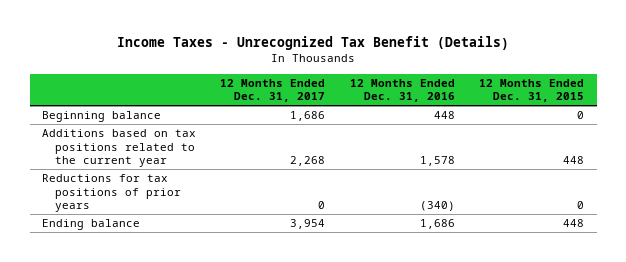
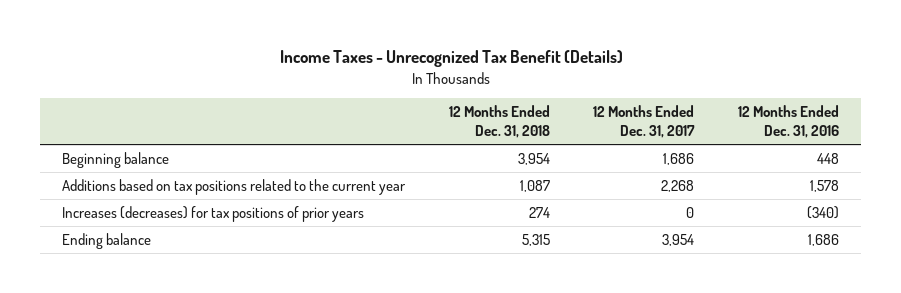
- | 12 Months Ended Dec. 31, 2017 | 12 Months Ended Dec. 31, 2016 | 12 Months Ended Dec. 31, 2015
+ | 12 Months Ended Dec. 31, 2018 | 12 Months Ended Dec. 31, 2017 | 12 Months Ended Dec. 31, 2016
- Reductions for tax positions of prior years | 0 | (340) | 0
+ Increases (decreases) for tax positions of prior years | 274 | 0 | (340)

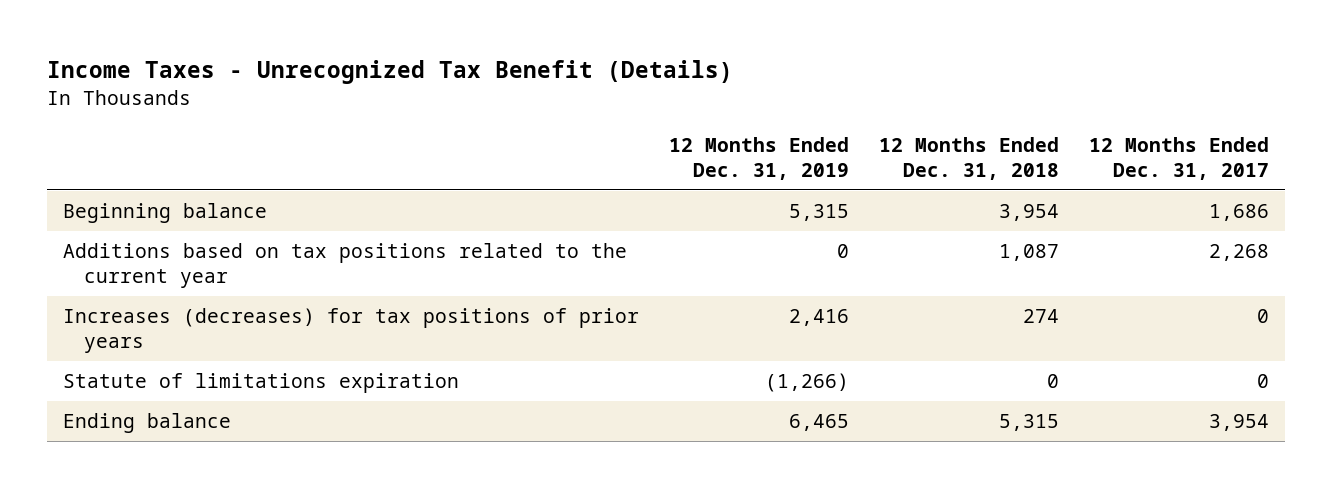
- | 12 Months Ended Dec. 31, 2018 | 12 Months Ended Dec. 31, 2017 | 12 Months Ended Dec. 31, 2016
+ | 12 Months Ended Dec. 31, 2019 | 12 Months Ended Dec. 31, 2018 | 12 Months Ended Dec. 31, 2017
+ Statute of limitations expiration | (1,266) | 0 | 0

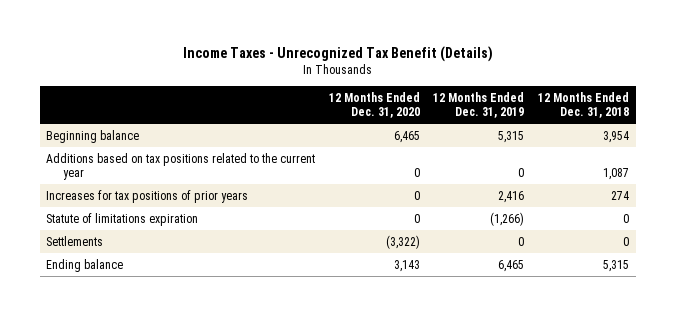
- | 12 Months Ended Dec. 31, 2019 | 12 Months Ended Dec. 31, 2018 | 12 Months Ended Dec. 31, 2017
+ | 12 Months Ended Dec. 31, 2020 | 12 Months Ended Dec. 31, 2019 | 12 Months Ended Dec. 31, 2018
- Increases (decreases) for tax positions of prior years | 2,416 | 274 | 0
+ Increases for tax positions of prior years | 0 | 2,416 | 274
+ Settlements | (3,322) | 0 | 0

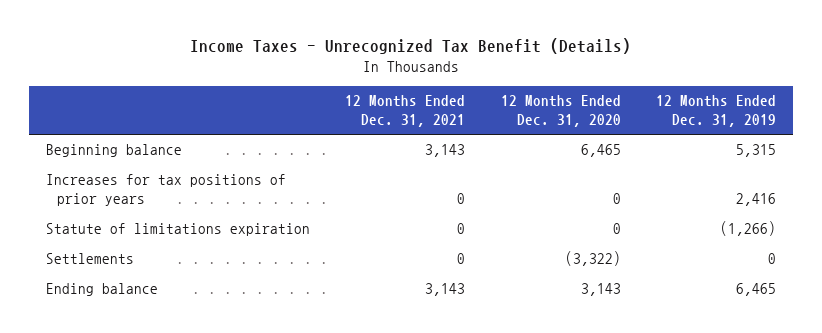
- | 12 Months Ended Dec. 31, 2020 | 12 Months Ended Dec. 31, 2019 | 12 Months Ended Dec. 31, 2018
+ | 12 Months Ended Dec. 31, 2021 | 12 Months Ended Dec. 31, 2020 | 12 Months Ended Dec. 31, 2019
- Additions based on tax positions related to the current year | 0 | 0 | 1,087

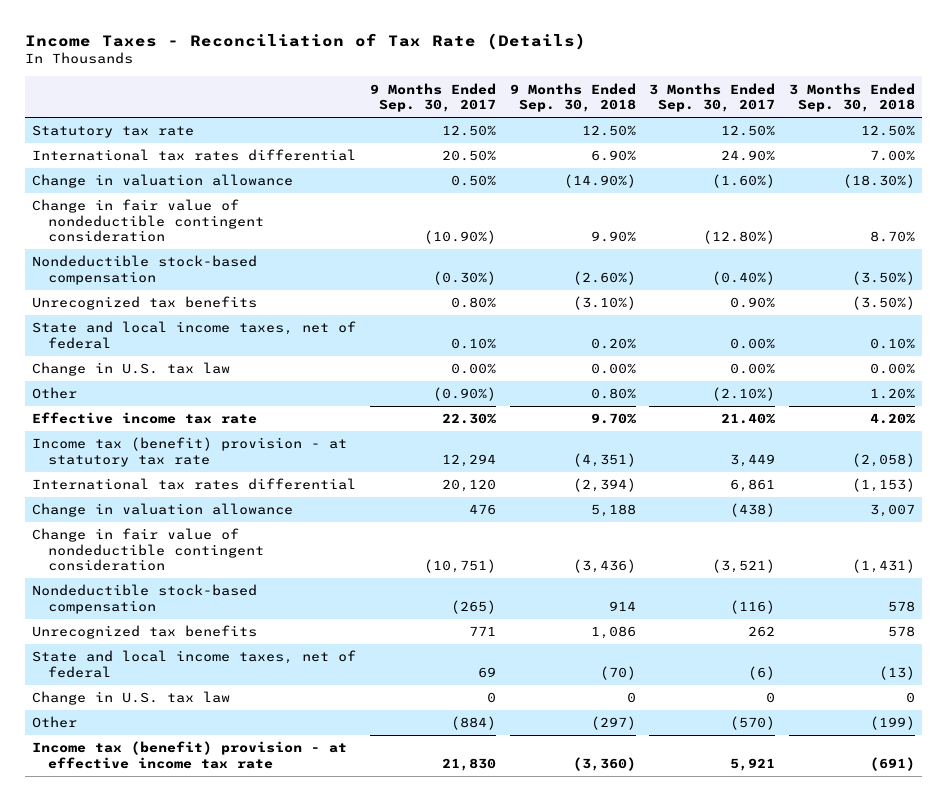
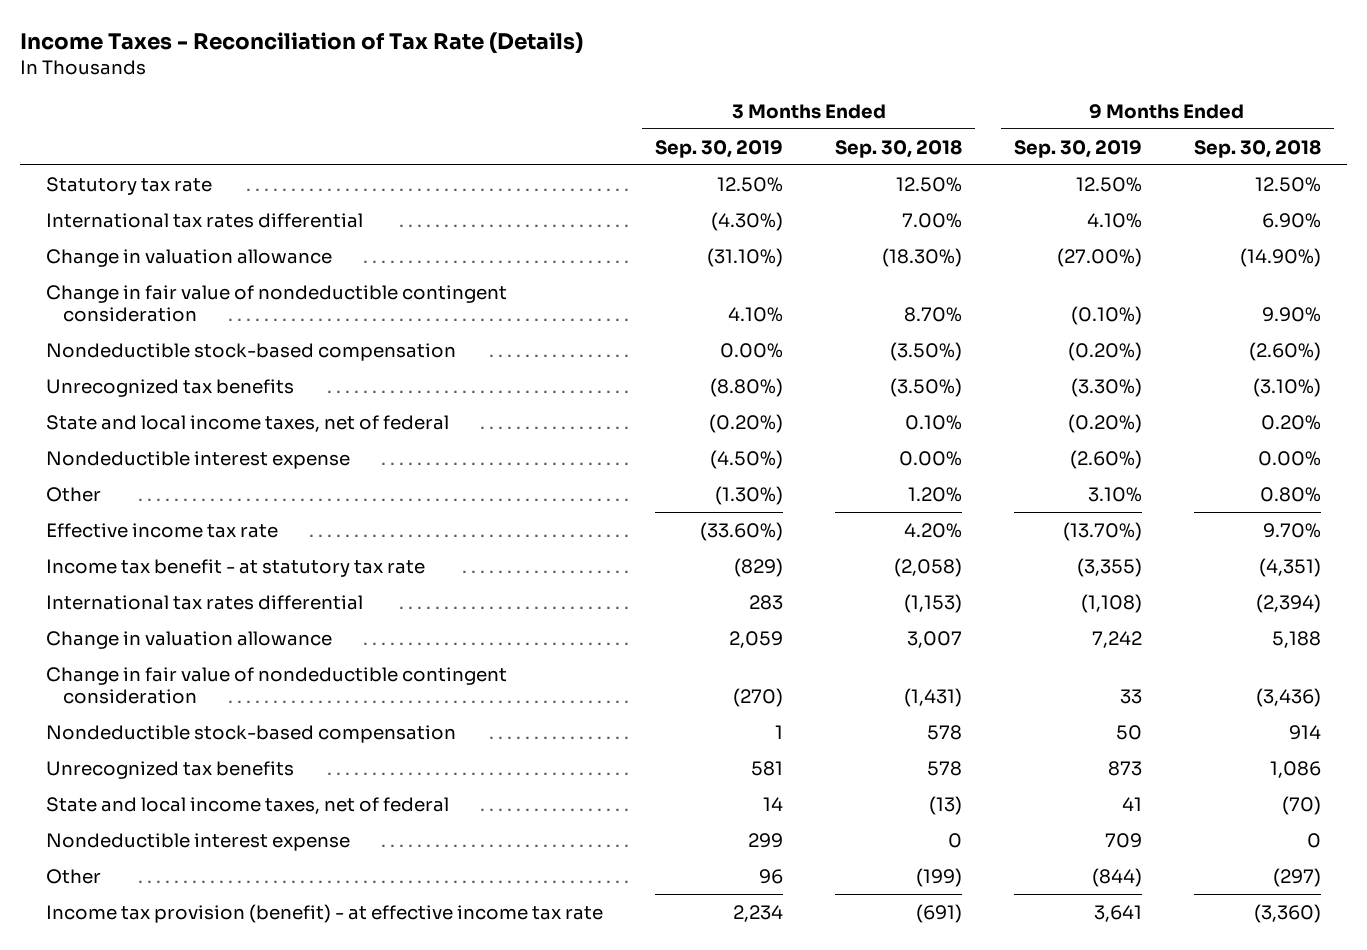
- | 9 Months Ended Sep. 30, 2017 | 9 Months Ended Sep. 30, 2018 | 3 Months Ended Sep. 30, 2017 | 3 Months Ended Sep. 30, 2018
+ | 3 Months Ended Sep. 30, 2019 | 3 Months Ended Sep. 30, 2018 | 9 Months Ended Sep. 30, 2019 | 9 Months Ended Sep. 30, 2018
- Change in U.S. tax law | 0.00% | 0.00% | 0.00% | 0.00%
+ Nondeductible interest expense | (4.50%) | 0.00% | (2.60%) | 0.00%
- Income tax (benefit) provision - at statutory tax rate | 12,294 | (4,351) | 3,449 | (2,058)
+ Income tax benefit - at statutory tax rate | (829) | (2,058) | (3,355) | (4,351)
- Change in U.S. tax law | 0 | 0 | 0 | 0
+ Nondeductible interest expense | 299 | 0 | 709 | 0
- Income tax (benefit) provision - at effective income tax rate | 21,830 | (3,360) | 5,921 | (691)
+ Income tax provision (benefit) - at effective income tax rate | 2,234 | (691) | 3,641 | (3,360)

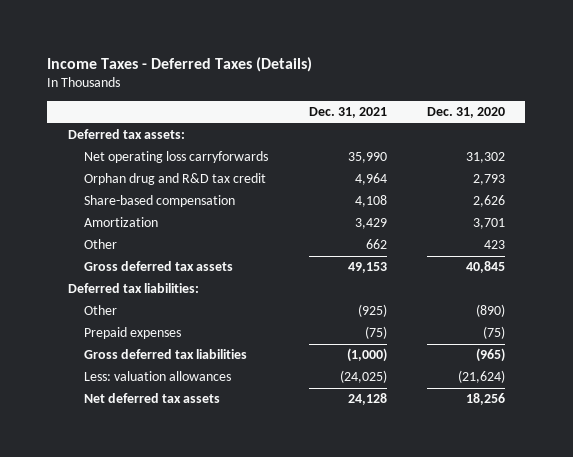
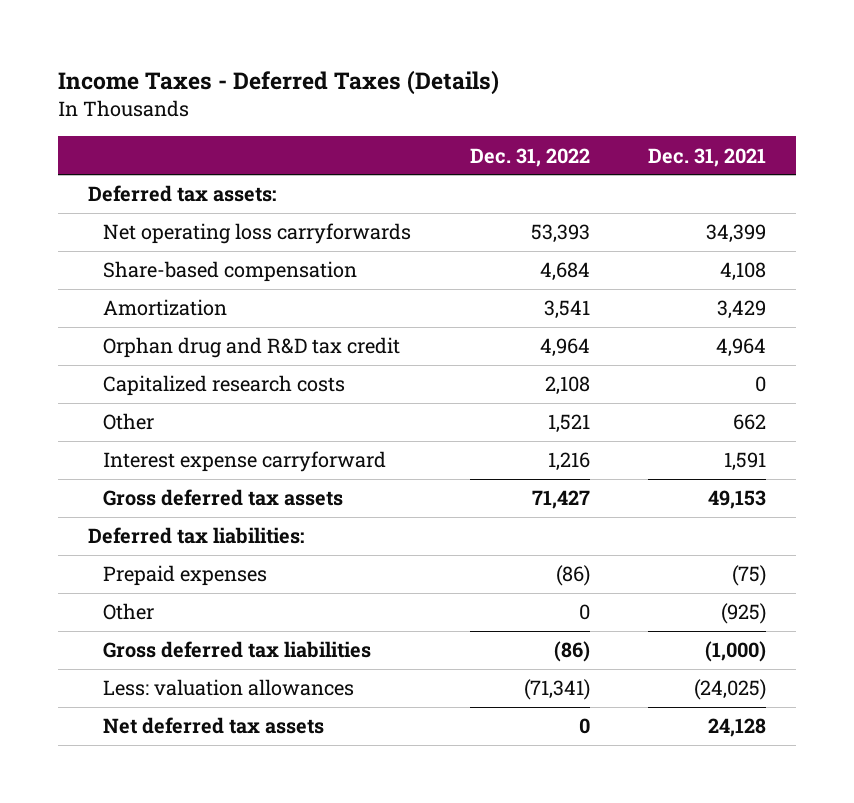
- | Dec. 31, 2021 | Dec. 31, 2020
+ | Dec. 31, 2022 | Dec. 31, 2021
- Net operating loss carryforwards | 35,990 | 31,302
+ Net operating loss carryforwards | 53,393 | 34,399
moved down: Orphan drug and R&D tax credit | 4,964 | 4,964
+ Capitalized research costs | 2,108 | 0
+ Interest expense carryforward | 1,216 | 1,591
moved down: Other | 0 | (925)

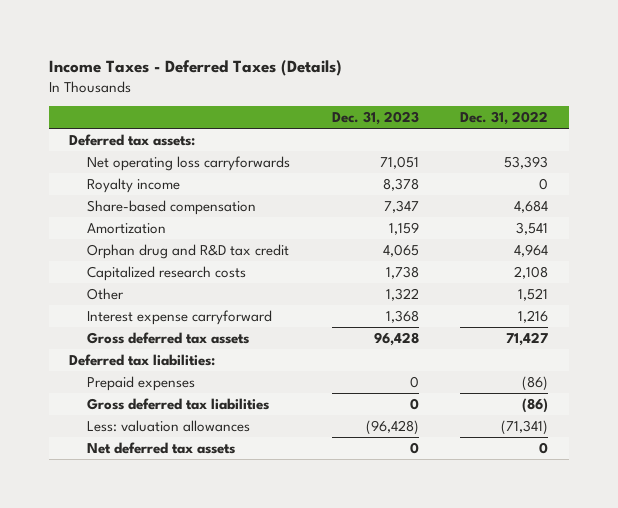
- | Dec. 31, 2022 | Dec. 31, 2021
+ | Dec. 31, 2023 | Dec. 31, 2022
+ Royalty income | 8,378 | 0
- Other | 0 | (925)

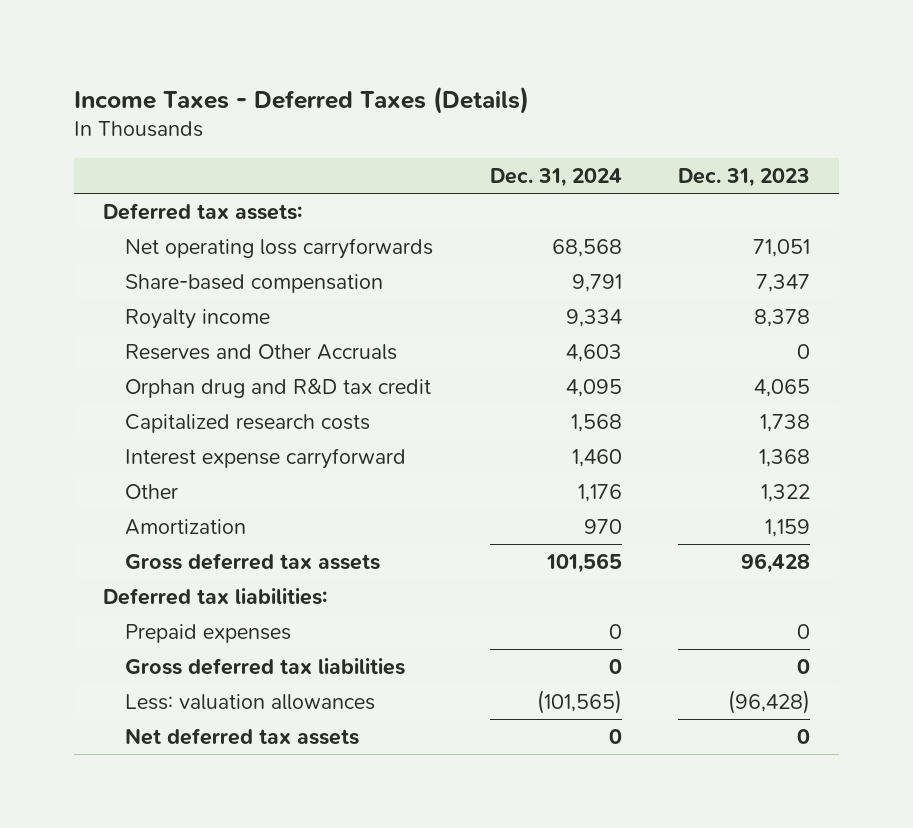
- | Dec. 31, 2023 | Dec. 31, 2022
+ | Dec. 31, 2024 | Dec. 31, 2023
moved down: Royalty income | 9,334 | 8,378
+ Reserves and Other Accruals | 4,603 | 0
moved down: Other | 1,176 | 1,322
moved down: Amortization | 970 | 1,159

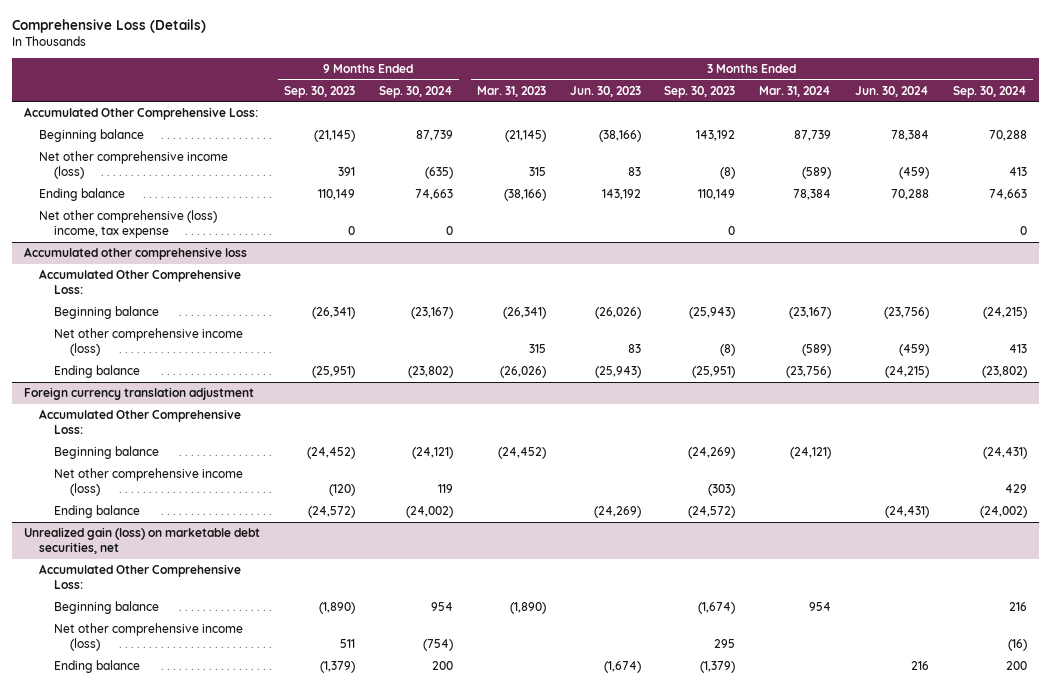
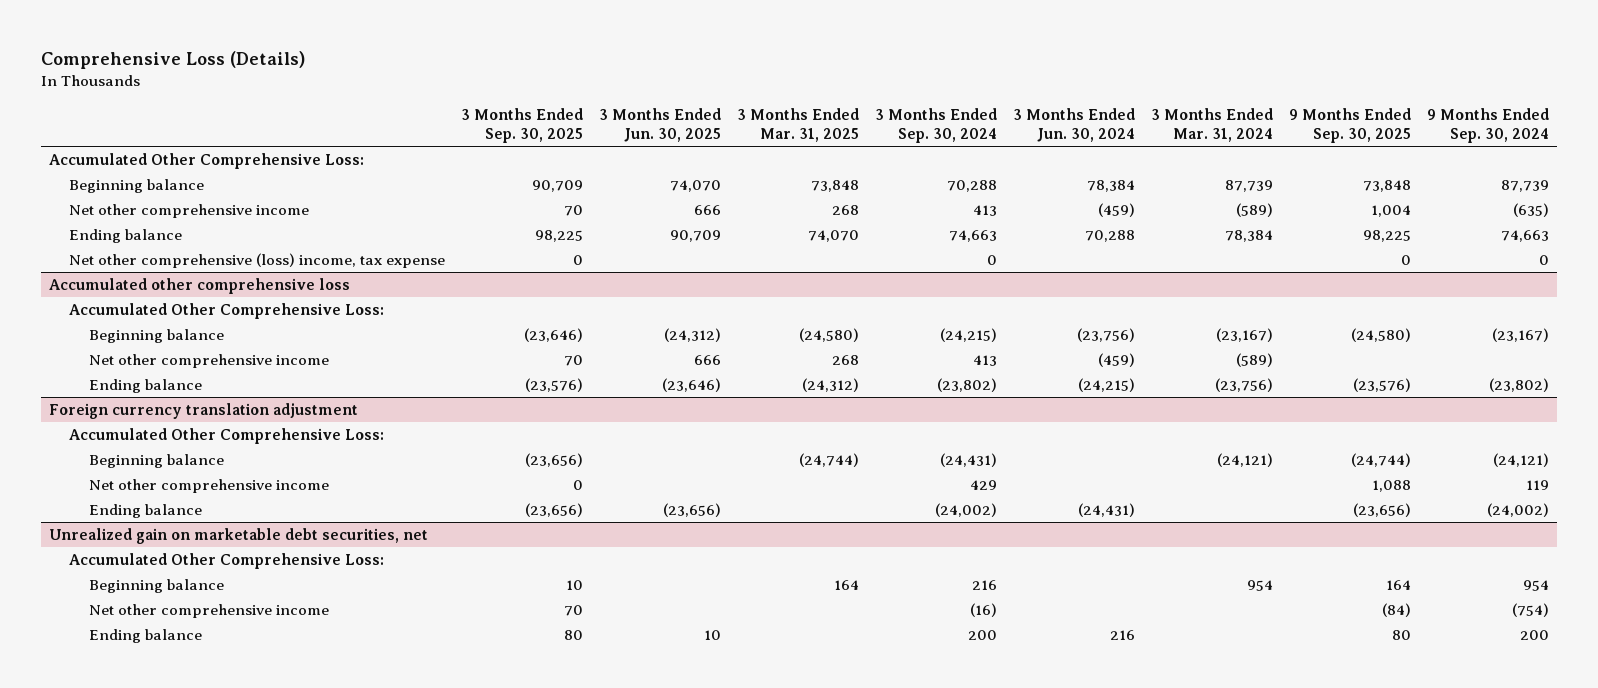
- | 9 Months Ended Sep. 30, 2023 | 9 Months Ended Sep. 30, 2024 | 3 Months Ended Mar. 31, 2023 | 3 Months Ended Jun. 30, 2023 | 3 Months Ended Sep. 30, 2023 | 3 Months Ended Mar. 31, 2024 | 3 Months Ended Jun. 30, 2024 | 3 Months Ended Sep. 30, 2024
+ | 3 Months Ended Sep. 30, 2025 | 3 Months Ended Jun. 30, 2025 | 3 Months Ended Mar. 31, 2025 | 3 Months Ended Sep. 30, 2024 | 3 Months Ended Jun. 30, 2024 | 3 Months Ended Mar. 31, 2024 | 9 Months Ended Sep. 30, 2025 | 9 Months Ended Sep. 30, 2024
- Net other comprehensive income (loss) | 391 | (635) | 315 | 83 | (8) | (589) | (459) | 413
+ Net other comprehensive income | 70 | 666 | 268 | 413 | (459) | (589) | 1,004 | (635)
@ Accumulated other comprehensive loss
- Net other comprehensive income (loss) | | | 315 | 83 | (8) | (589) | (459) | 413
+ Net other comprehensive income | 70 | 666 | 268 | 413 | (459) | (589) | |
@ Foreign currency translation adjustment
- Net other comprehensive income (loss) | (120) | 119 | | | (303) | | | 429
+ Net other comprehensive income | 0 | | | 429 | | | 1,088 | 119
- Unrealized gain (loss) on marketable debt securities, net
+ Unrealized gain on marketable debt securities, net
- Net other comprehensive income (loss) | 511 | (754) | | | 295 | | | (16)
+ Net other comprehensive income | 70 | | | (16) | | | (84) | (754)

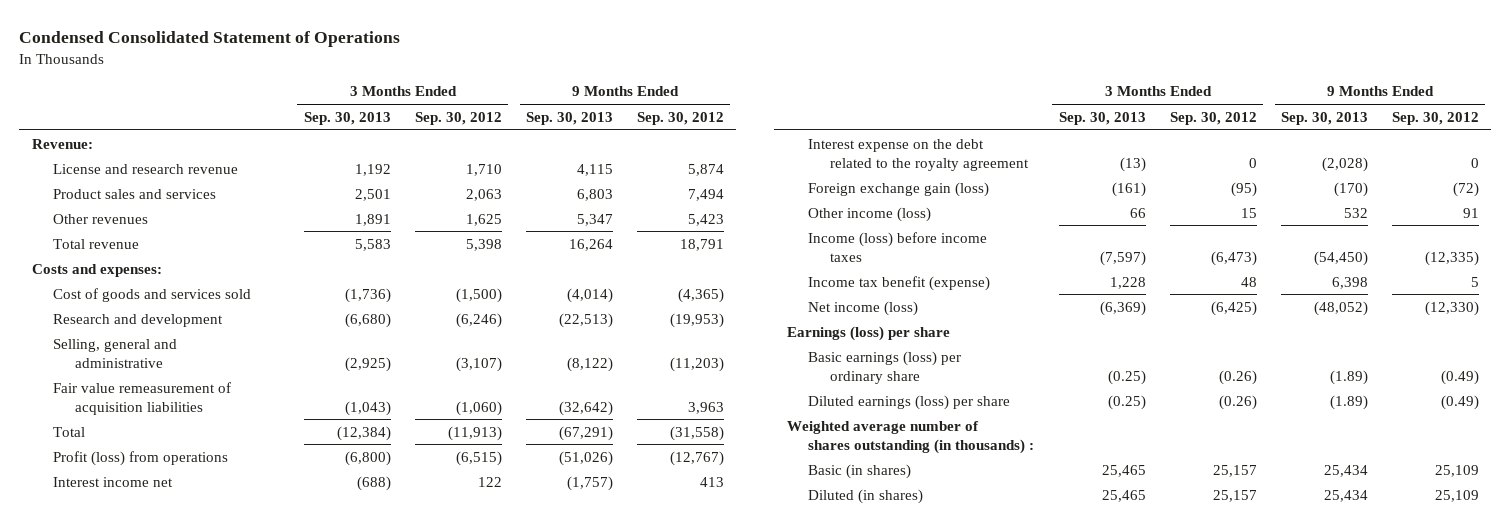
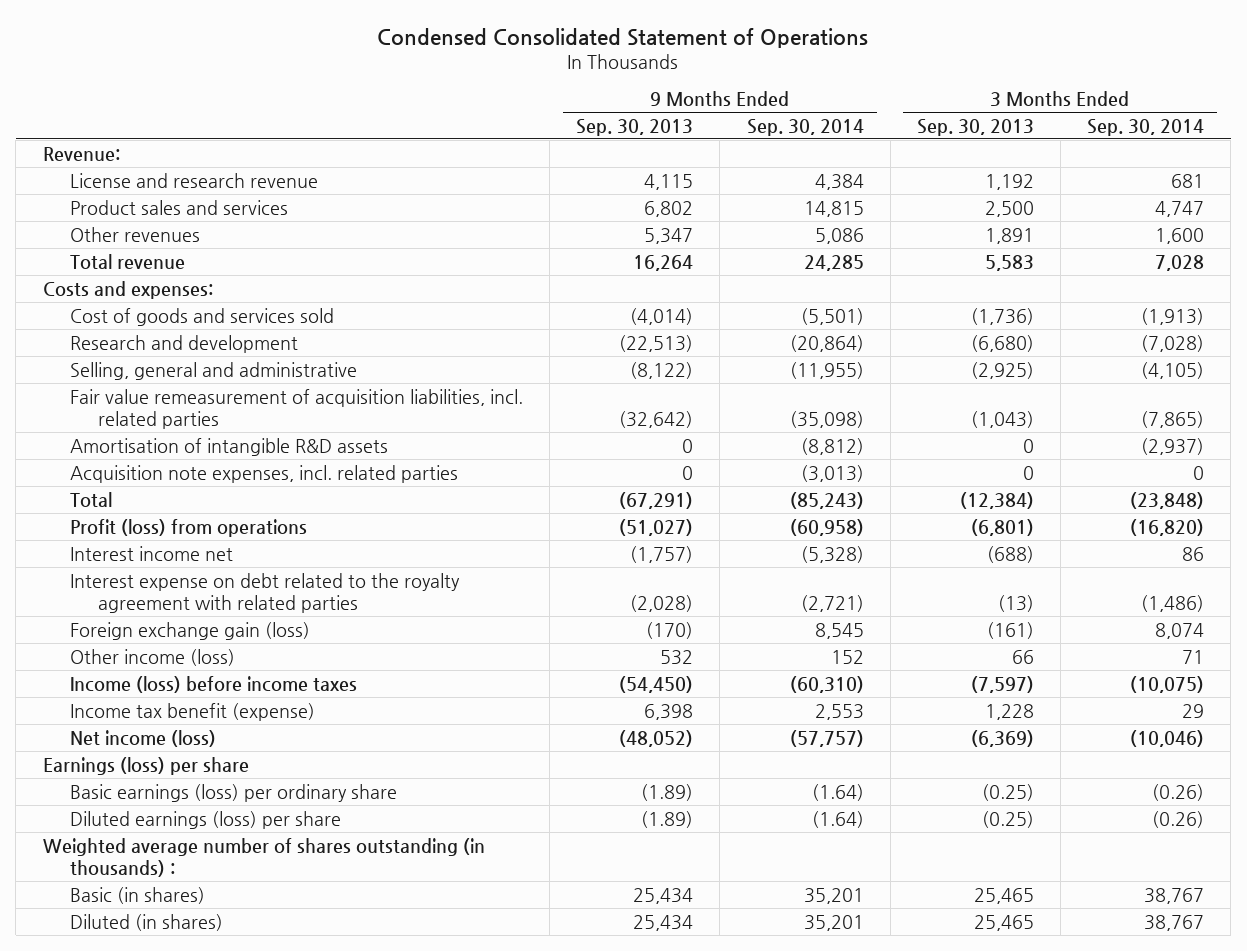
- | 3 Months Ended Sep. 30, 2013 | 3 Months Ended Sep. 30, 2012 | 9 Months Ended Sep. 30, 2013 | 9 Months Ended Sep. 30, 2012
+ | 9 Months Ended Sep. 30, 2013 | 9 Months Ended Sep. 30, 2014 | 3 Months Ended Sep. 30, 2013 | 3 Months Ended Sep. 30, 2014
- Product sales and services | 2,501 | 2,063 | 6,803 | 7,494
+ Product sales and services | 6,802 | 14,815 | 2,500 | 4,747
- Fair value remeasurement of acquisition liabilities | (1,043) | (1,060) | (32,642) | 3,963
+ Fair value remeasurement of acquisition liabilities, incl. related parties | (32,642) | (35,098) | (1,043) | (7,865)
+ Amortisation of intangible R&D assets | 0 | (8,812) | 0 | (2,937)
+ Acquisition note expenses, incl. related parties | 0 | (3,013) | 0 | 0
- Profit (loss) from operations | (6,800) | (6,515) | (51,026) | (12,767)
+ Profit (loss) from operations | (51,027) | (60,958) | (6,801) | (16,820)
- Interest expense on the debt related to the royalty agreement | (13) | 0 | (2,028) | 0
+ Interest expense on debt related to the royalty agreement with related parties | (2,028) | (2,721) | (13) | (1,486)

